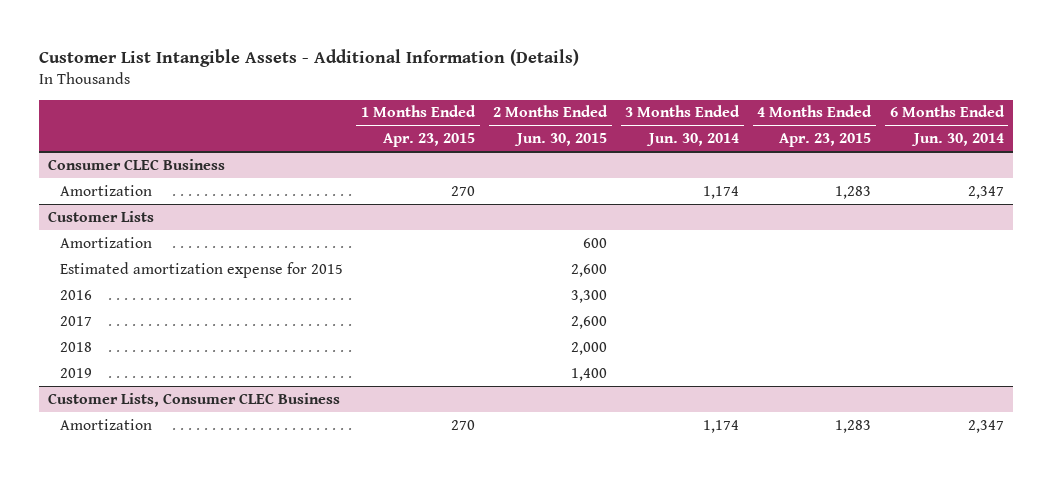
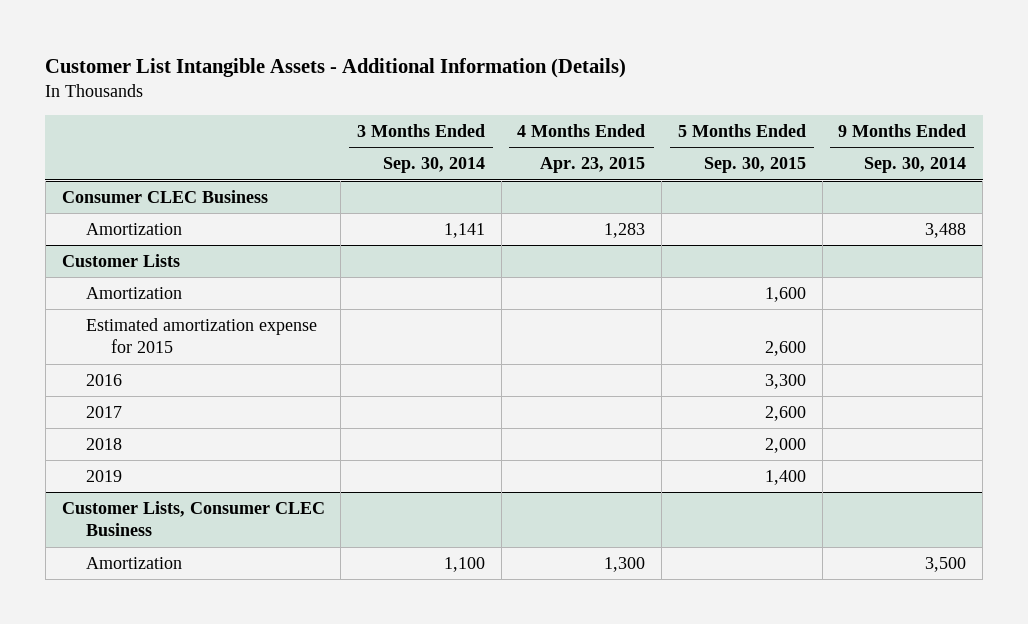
- | 1 Months Ended Apr. 23, 2015 | 2 Months Ended Jun. 30, 2015 | 3 Months Ended Jun. 30, 2014 | 4 Months Ended Apr. 23, 2015 | 6 Months Ended Jun. 30, 2014
+ | 3 Months Ended Sep. 30, 2014 | 4 Months Ended Apr. 23, 2015 | 5 Months Ended Sep. 30, 2015 | 9 Months Ended Sep. 30, 2014
@ Customer Lists, Consumer CLEC Business
- Amortization | 270 | | 1,174 | 1,283 | 2,347
+ Amortization | 1,100 | 1,300 | | 3,500

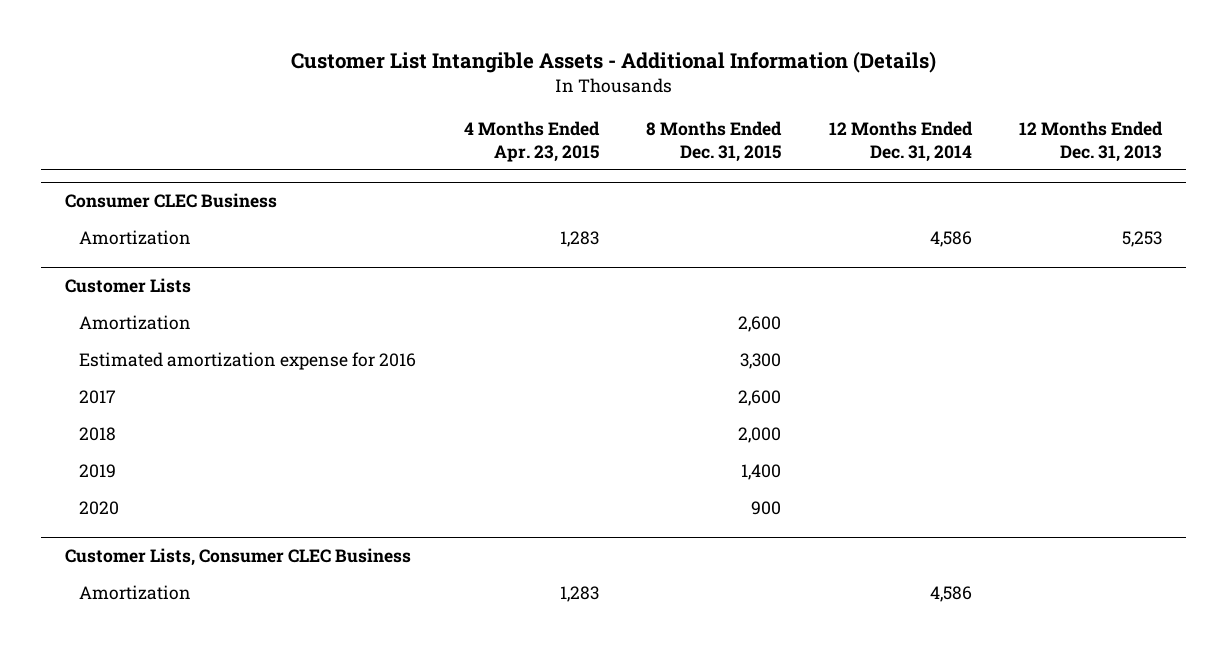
- | 3 Months Ended Sep. 30, 2014 | 4 Months Ended Apr. 23, 2015 | 5 Months Ended Sep. 30, 2015 | 9 Months Ended Sep. 30, 2014
+ | 4 Months Ended Apr. 23, 2015 | 8 Months Ended Dec. 31, 2015 | 12 Months Ended Dec. 31, 2014 | 12 Months Ended Dec. 31, 2013
@ Customer Lists
- Estimated amortization expense for 2015 | | | 2,600 |
- 2016 | | | 3,300 |
+ Estimated amortization expense for 2016 | | 3,300 | |
+ 2020 | | 900 | |
@ Customer Lists, Consumer CLEC Business
- Amortization | 1,100 | 1,300 | | 3,500
+ Amortization | 1,283 | | 4,586 |

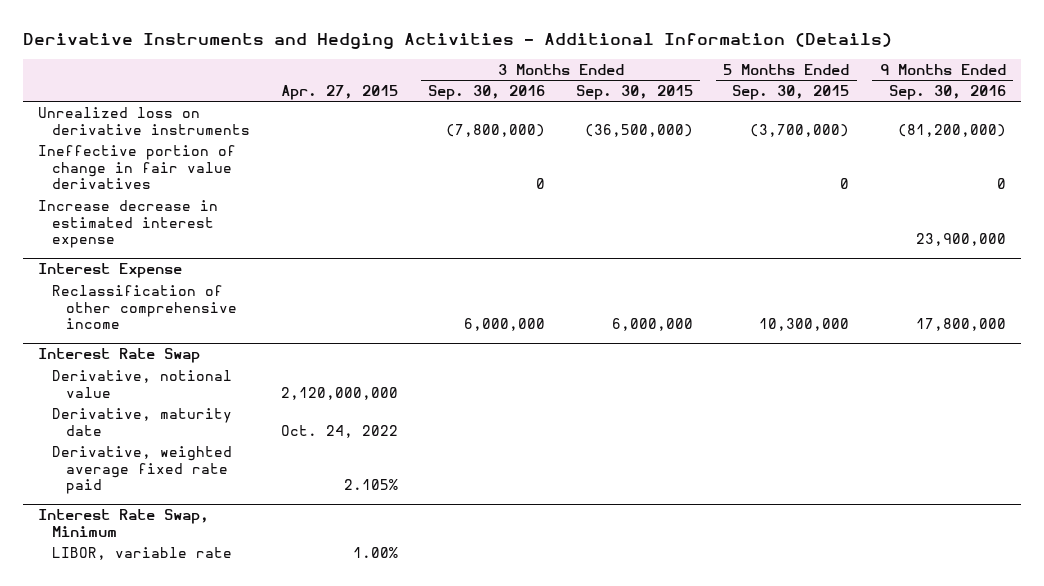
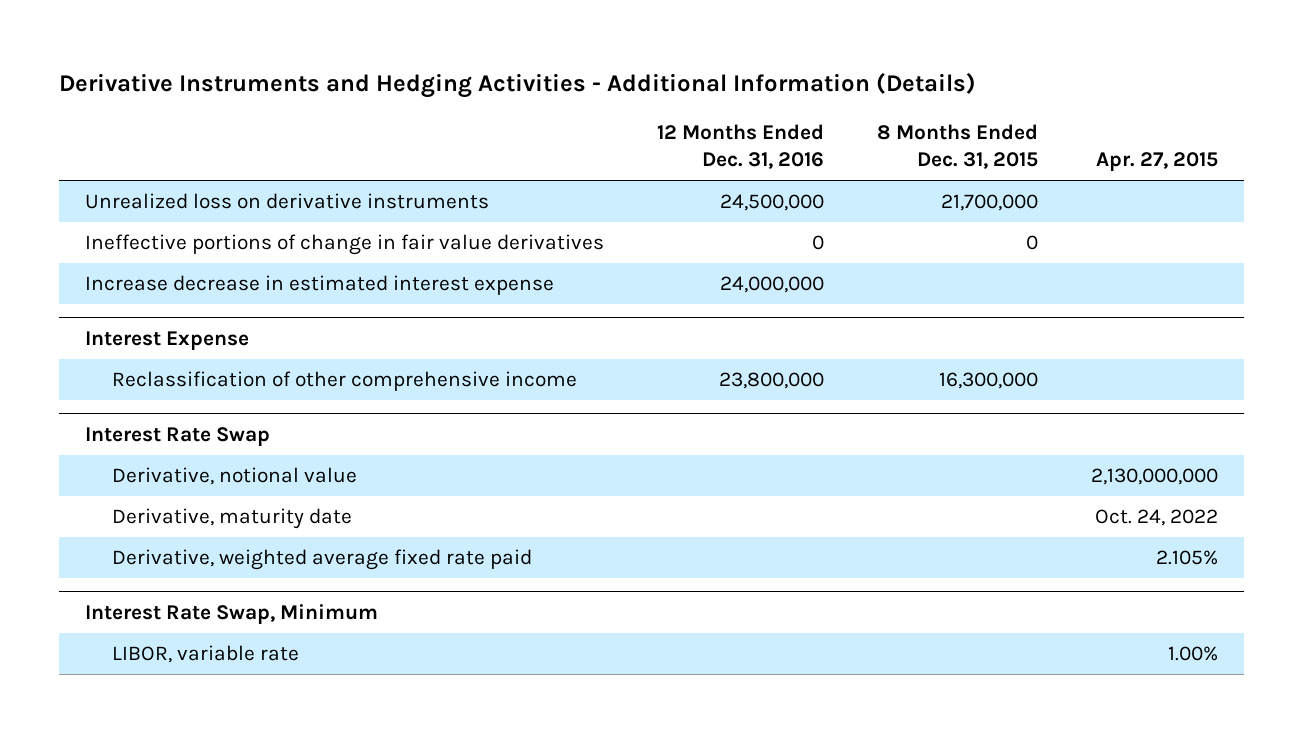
- | Apr. 27, 2015 | 3 Months Ended Sep. 30, 2016 | 3 Months Ended Sep. 30, 2015 | 5 Months Ended Sep. 30, 2015 | 9 Months Ended Sep. 30, 2016
+ | 12 Months Ended Dec. 31, 2016 | 8 Months Ended Dec. 31, 2015 | Apr. 27, 2015
- Ineffective portion of change in fair value derivatives | | 0 | | 0 | 0
+ Ineffective portions of change in fair value derivatives | 0 | 0 |
@ Interest Rate Swap
- Derivative, notional value | 2,120,000,000 | | | |
+ Derivative, notional value | | | 2,130,000,000

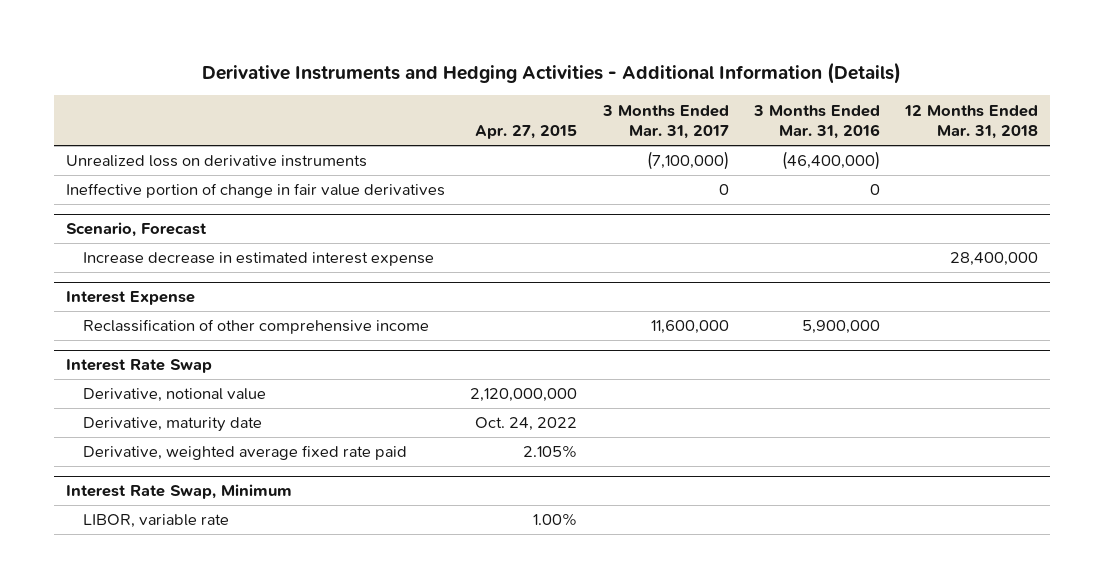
- | 12 Months Ended Dec. 31, 2016 | 8 Months Ended Dec. 31, 2015 | Apr. 27, 2015
+ | Apr. 27, 2015 | 3 Months Ended Mar. 31, 2017 | 3 Months Ended Mar. 31, 2016 | 12 Months Ended Mar. 31, 2018
- Ineffective portions of change in fair value derivatives | 0 | 0 |
- Increase decrease in estimated interest expense | 24,000,000 | |
+ Ineffective portion of change in fair value derivatives | | 0 | 0 |
+ Scenario, Forecast
+ Increase decrease in estimated interest expense | | | | 28,400,000
@ Interest Rate Swap
- Derivative, notional value | | | 2,130,000,000
+ Derivative, notional value | 2,120,000,000 | | |

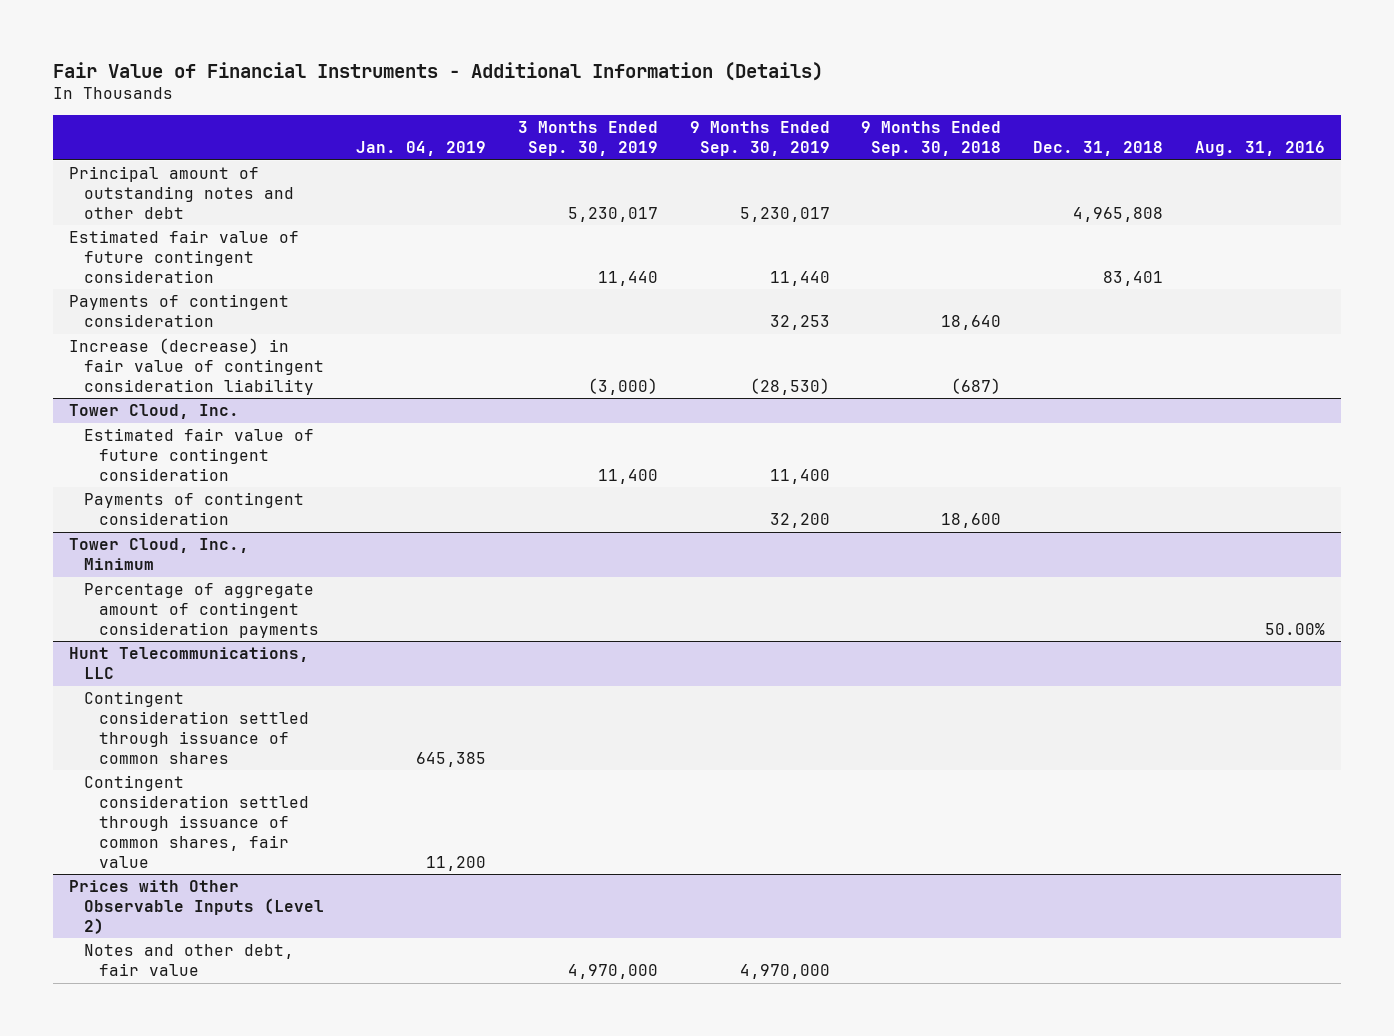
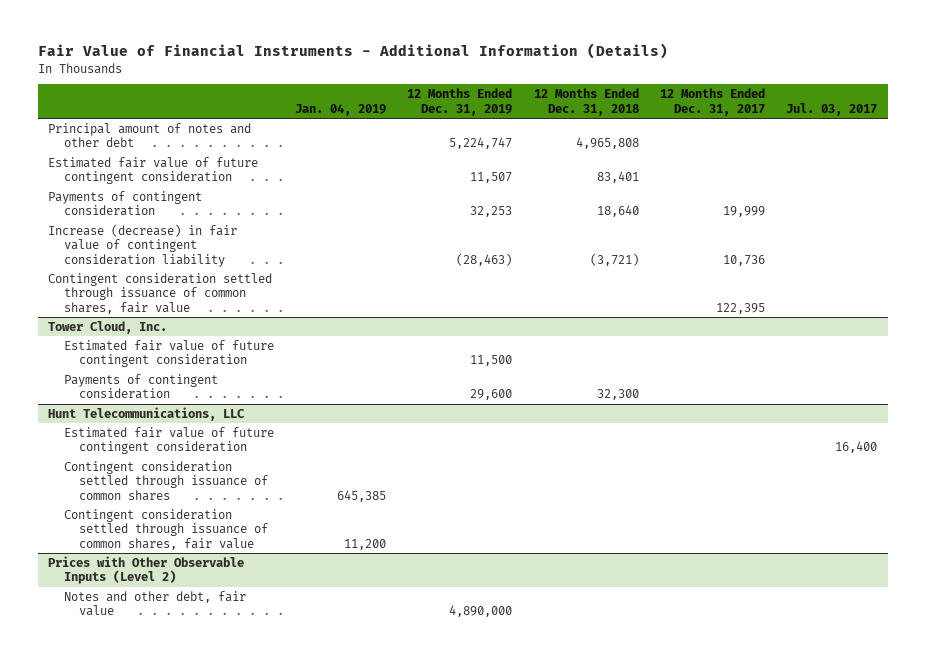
- | Jan. 04, 2019 | 3 Months Ended Sep. 30, 2019 | 9 Months Ended Sep. 30, 2019 | 9 Months Ended Sep. 30, 2018 | Dec. 31, 2018 | Aug. 31, 2016
+ | Jan. 04, 2019 | 12 Months Ended Dec. 31, 2019 | 12 Months Ended Dec. 31, 2018 | 12 Months Ended Dec. 31, 2017 | Jul. 03, 2017
- Principal amount of outstanding notes and other debt | | 5,230,017 | 5,230,017 | | 4,965,808 |
+ Principal amount of notes and other debt | | 5,224,747 | 4,965,808 | |
+ Contingent consideration settled through issuance of common shares, fair value | | | | 122,395 |
- Tower Cloud, Inc., Minimum
- Percentage of aggregate amount of contingent consideration payments | | | | | | 50.00%
@ Hunt Telecommunications, LLC
+ Estimated fair value of future contingent consideration | | | | | 16,400

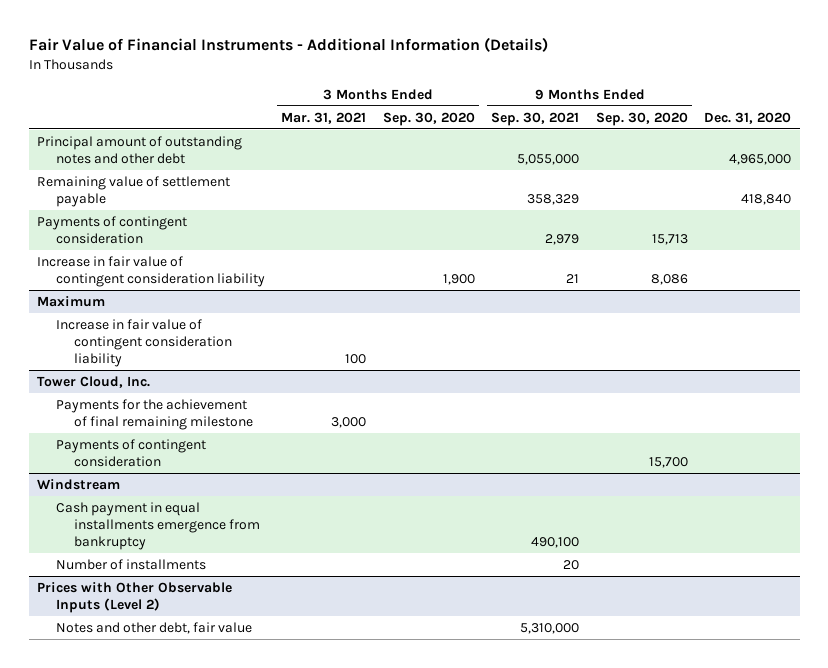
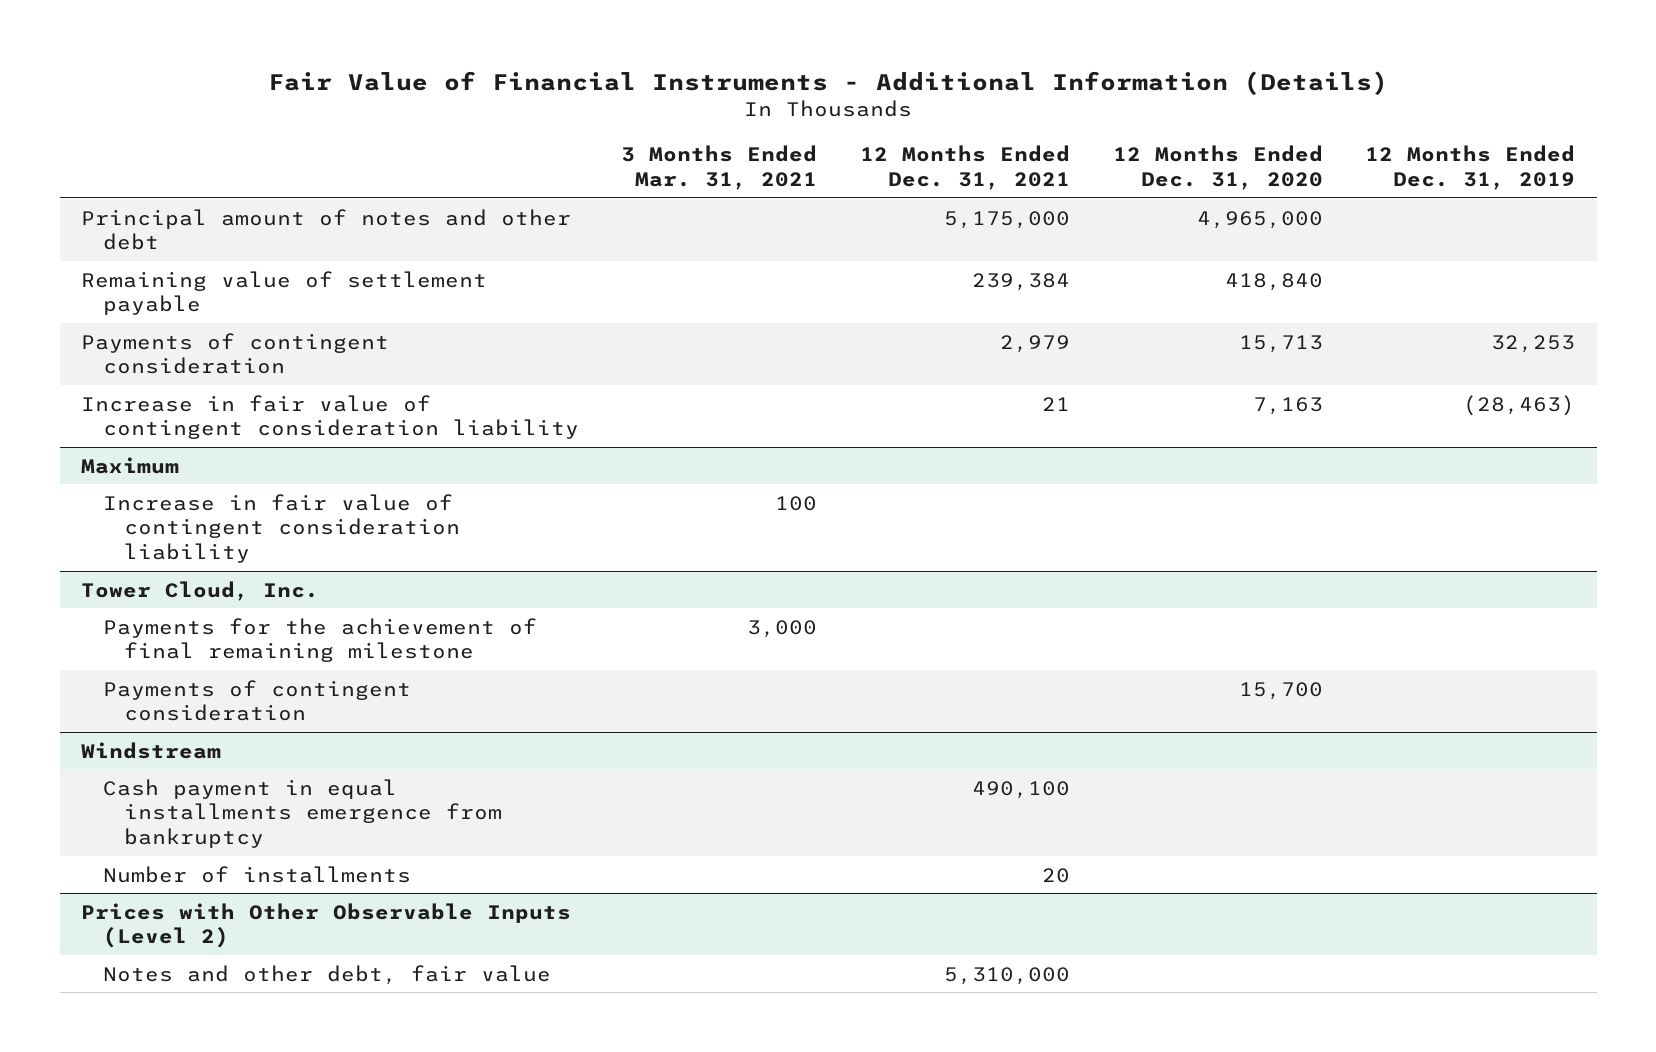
- | 3 Months Ended Mar. 31, 2021 | 3 Months Ended Sep. 30, 2020 | 9 Months Ended Sep. 30, 2021 | 9 Months Ended Sep. 30, 2020 | Dec. 31, 2020
+ | 3 Months Ended Mar. 31, 2021 | 12 Months Ended Dec. 31, 2021 | 12 Months Ended Dec. 31, 2020 | 12 Months Ended Dec. 31, 2019
- Principal amount of outstanding notes and other debt | | | 5,055,000 | | 4,965,000
+ Principal amount of notes and other debt | | 5,175,000 | 4,965,000 |

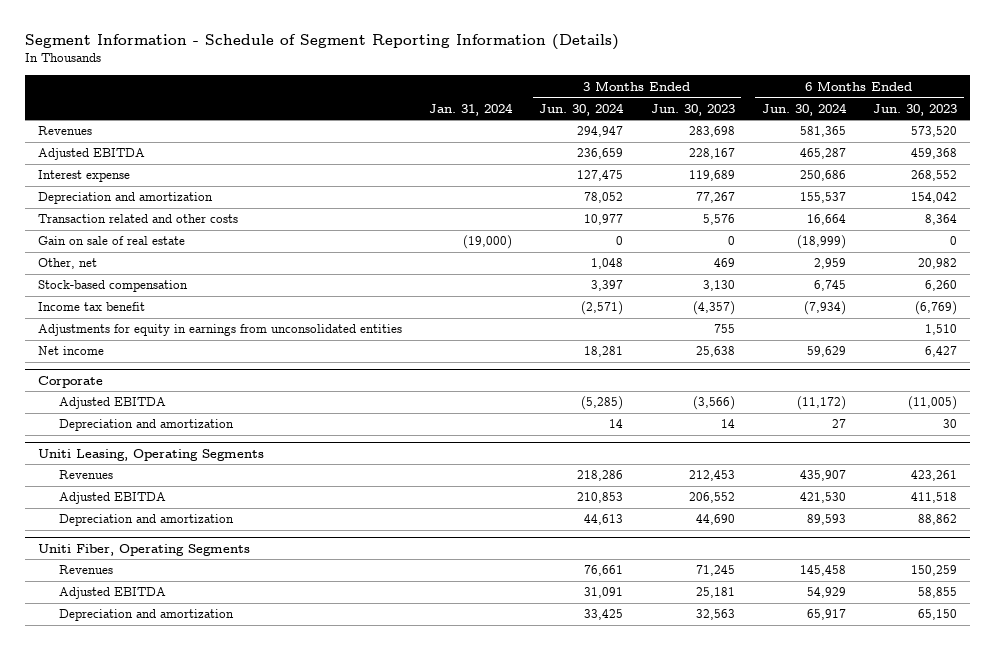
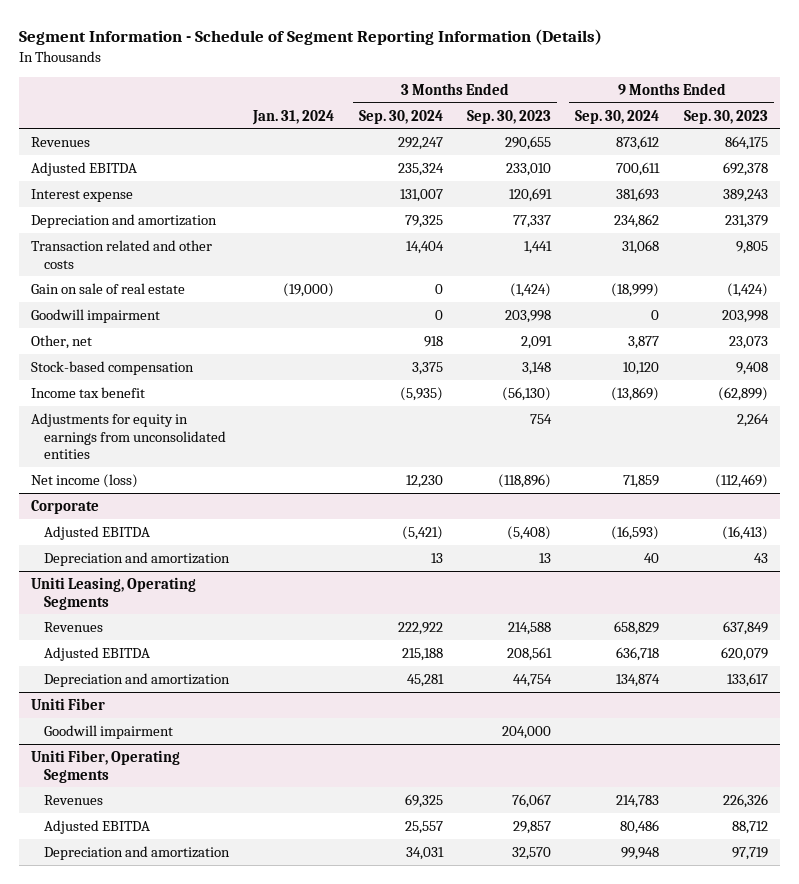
- | Jan. 31, 2024 | 3 Months Ended Jun. 30, 2024 | 3 Months Ended Jun. 30, 2023 | 6 Months Ended Jun. 30, 2024 | 6 Months Ended Jun. 30, 2023
+ | Jan. 31, 2024 | 3 Months Ended Sep. 30, 2024 | 3 Months Ended Sep. 30, 2023 | 9 Months Ended Sep. 30, 2024 | 9 Months Ended Sep. 30, 2023
+ Goodwill impairment | | 0 | 203,998 | 0 | 203,998
- Net income | | 18,281 | 25,638 | 59,629 | 6,427
+ Net income (loss) | | 12,230 | (118,896) | 71,859 | (112,469)
+ Uniti Fiber
+ Goodwill impairment | | | 204,000 | |

